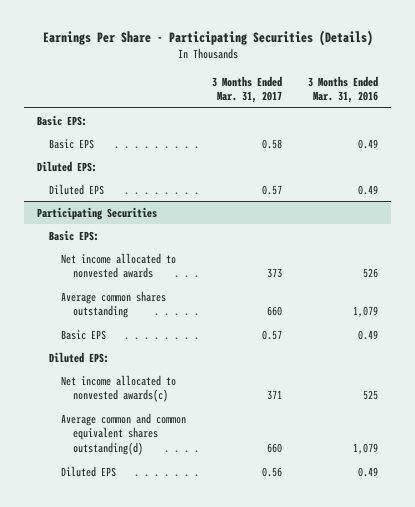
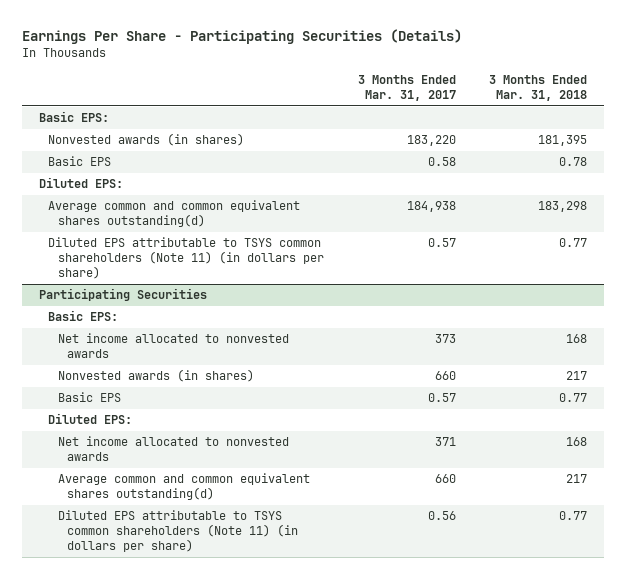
- | 3 Months Ended Mar. 31, 2017 | 3 Months Ended Mar. 31, 2016
+ | 3 Months Ended Mar. 31, 2017 | 3 Months Ended Mar. 31, 2018
+ Nonvested awards (in shares) | 183,220 | 181,395
- Diluted EPS | 0.57 | 0.49
+ Average common and common equivalent shares outstanding(d) | 184,938 | 183,298
+ Diluted EPS attributable to TSYS common shareholders (Note 11) (in dollars per share) | 0.57 | 0.77
@ Participating Securities
- Average common shares outstanding | 660 | 1,079
+ Nonvested awards (in shares) | 660 | 217
- Net income allocated to nonvested awards(c) | 371 | 525
+ Net income allocated to nonvested awards | 371 | 168
- Diluted EPS | 0.56 | 0.49
+ Diluted EPS attributable to TSYS common shareholders (Note 11) (in dollars per share) | 0.56 | 0.77

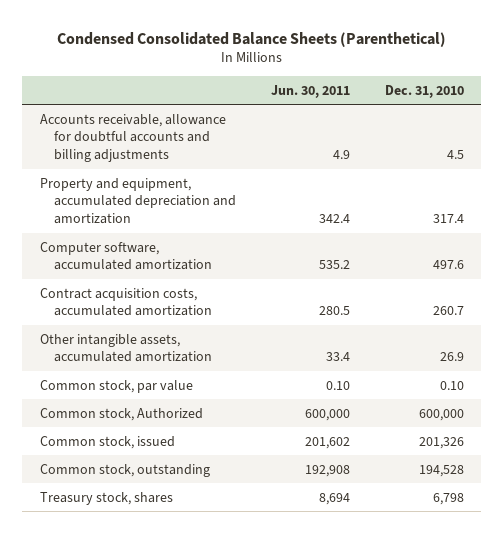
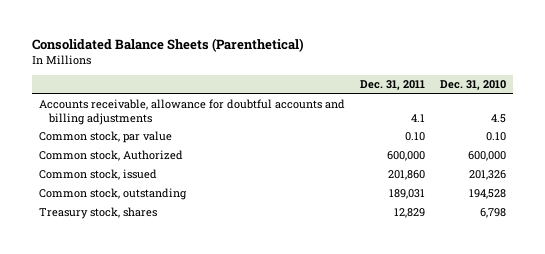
- Condensed Consolidated Balance Sheets (Parenthetical)
+ Consolidated Balance Sheets (Parenthetical)
- | Jun. 30, 2011 | Dec. 31, 2010
+ | Dec. 31, 2011 | Dec. 31, 2010
- Property and equipment, accumulated depreciation and amortization | 342.4 | 317.4
- Computer software, accumulated amortization | 535.2 | 497.6
- Contract acquisition costs, accumulated amortization | 280.5 | 260.7
- Other intangible assets, accumulated amortization | 33.4 | 26.9

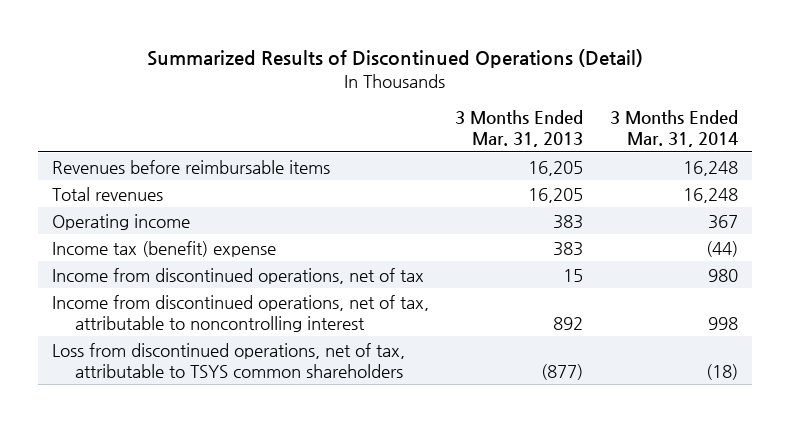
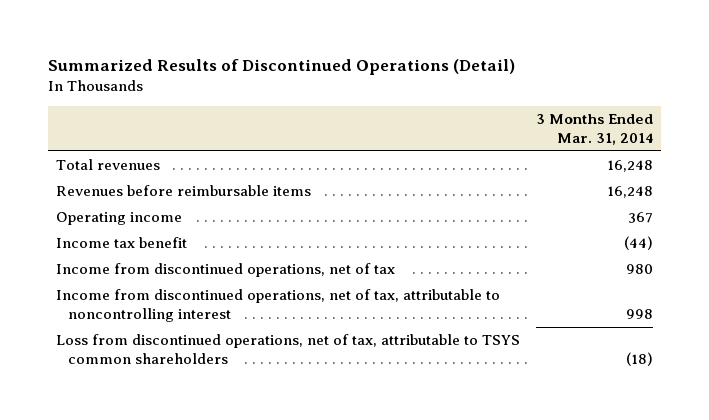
- | 3 Months Ended Mar. 31, 2013 | 3 Months Ended Mar. 31, 2014
+ | 3 Months Ended Mar. 31, 2014
moved down: Revenues before reimbursable items | 16,248
- Income tax (benefit) expense | 383 | (44)
+ Income tax benefit | (44)

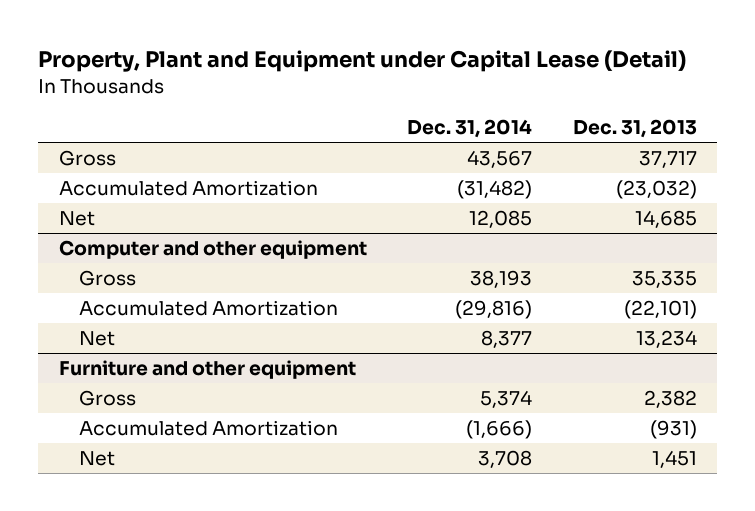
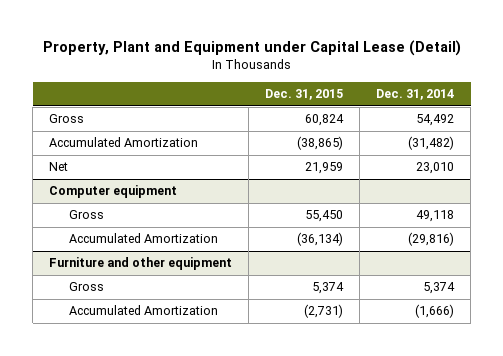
- | Dec. 31, 2014 | Dec. 31, 2013
+ | Dec. 31, 2015 | Dec. 31, 2014
- Gross | 43,567 | 37,717
+ Gross | 60,824 | 54,492
- Net | 12,085 | 14,685
- Computer and other equipment
- Gross | 38,193 | 35,335
+ Net | 21,959 | 23,010
+ Computer equipment
+ Gross | 55,450 | 49,118
- Net | 8,377 | 13,234
@ Furniture and other equipment
- Net | 3,708 | 1,451

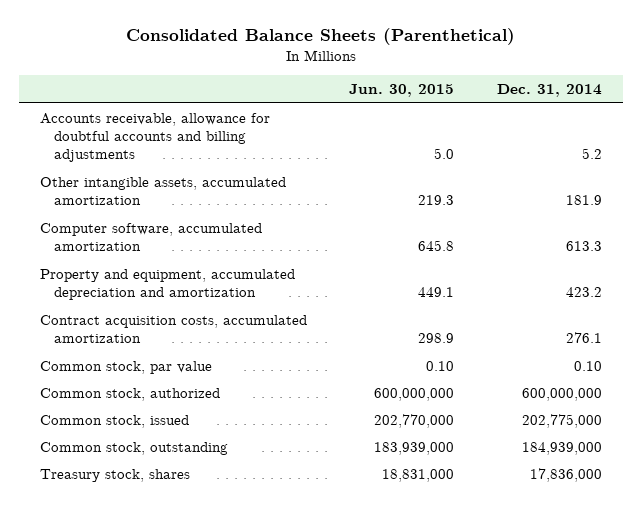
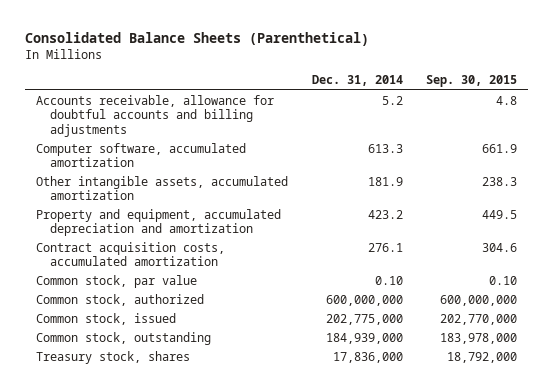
- | Jun. 30, 2015 | Dec. 31, 2014
+ | Dec. 31, 2014 | Sep. 30, 2015
moved down: Other intangible assets, accumulated amortization | 181.9 | 238.3

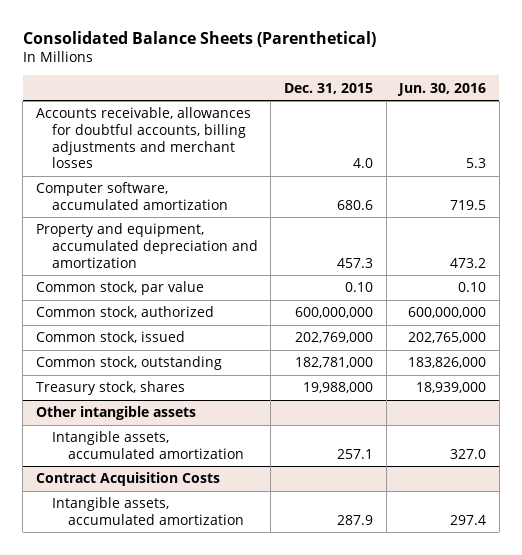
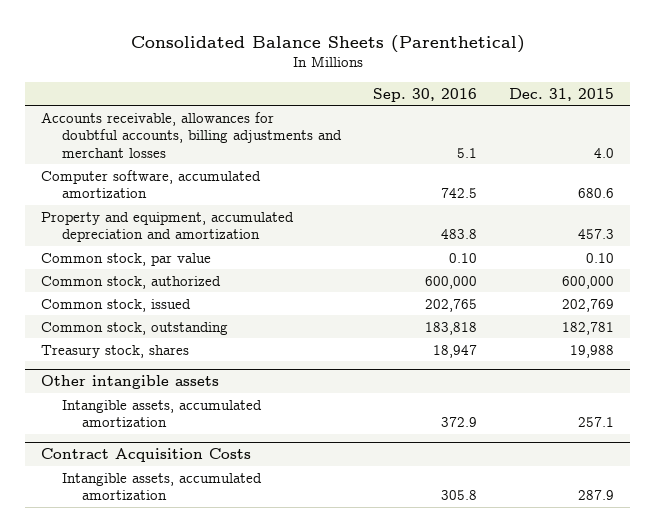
- | Dec. 31, 2015 | Jun. 30, 2016
+ | Sep. 30, 2016 | Dec. 31, 2015
- Common stock, authorized | 600,000,000 | 600,000,000
- Common stock, issued | 202,769,000 | 202,765,000
- Common stock, outstanding | 182,781,000 | 183,826,000
- Treasury stock, shares | 19,988,000 | 18,939,000
+ Common stock, authorized | 600,000 | 600,000
+ Common stock, issued | 202,765 | 202,769
+ Common stock, outstanding | 183,818 | 182,781
+ Treasury stock, shares | 18,947 | 19,988

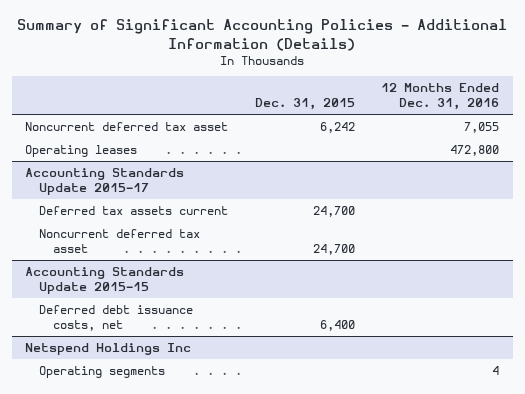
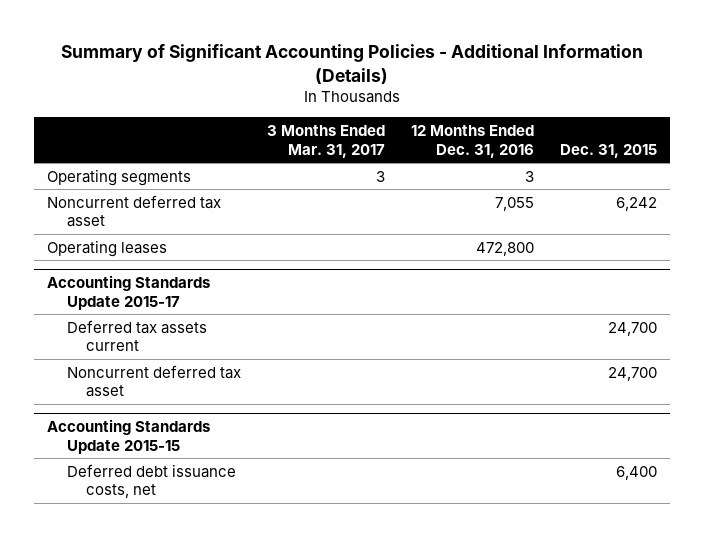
- | Dec. 31, 2015 | 12 Months Ended Dec. 31, 2016
+ | 3 Months Ended Mar. 31, 2017 | 12 Months Ended Dec. 31, 2016 | Dec. 31, 2015
+ Operating segments | 3 | 3 |
- Netspend Holdings Inc
- Operating segments | | 4

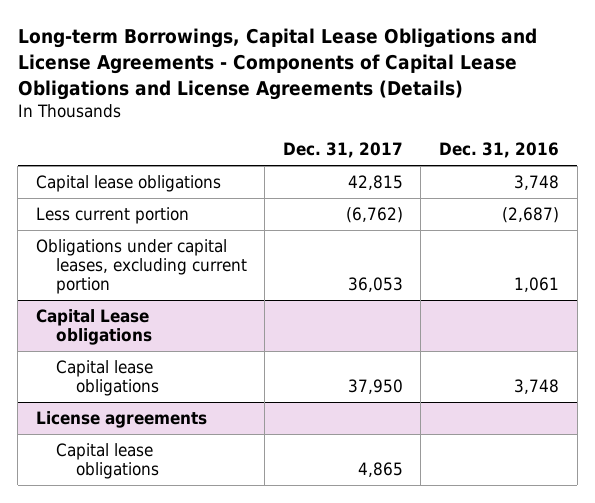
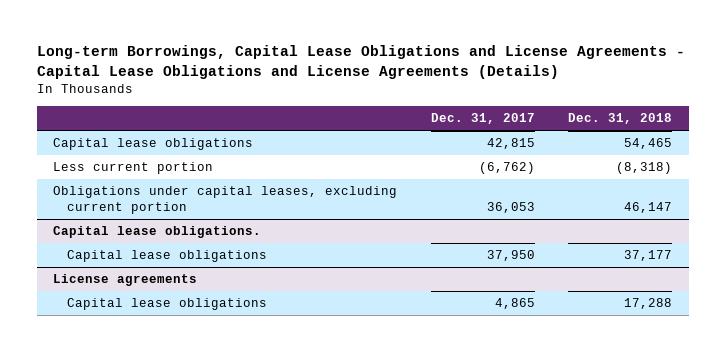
- Long-term Borrowings, Capital Lease Obligations and License Agreements - Components of Capital Lease Obligations and License Agreements (Details)
+ Long-term Borrowings, Capital Lease Obligations and License Agreements - Capital Lease Obligations and License Agreements (Details)
- | Dec. 31, 2017 | Dec. 31, 2016
+ | Dec. 31, 2017 | Dec. 31, 2018
- Capital Lease obligations
+ Capital lease obligations.

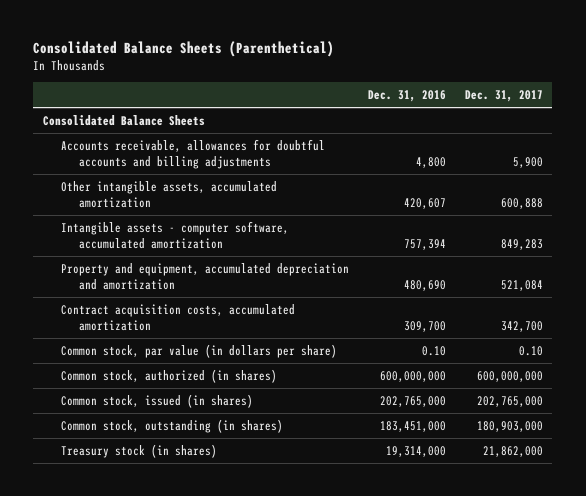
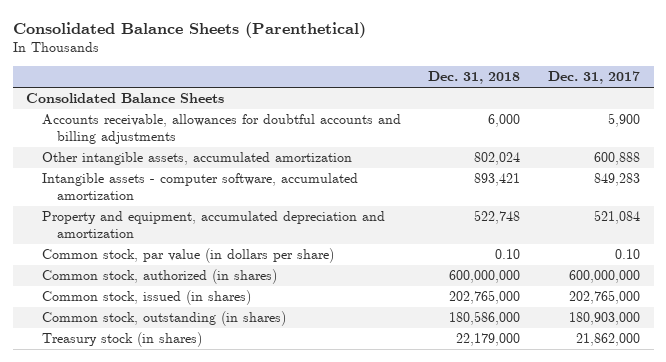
- | Dec. 31, 2016 | Dec. 31, 2017
+ | Dec. 31, 2018 | Dec. 31, 2017
- Contract acquisition costs, accumulated amortization | 309,700 | 342,700

